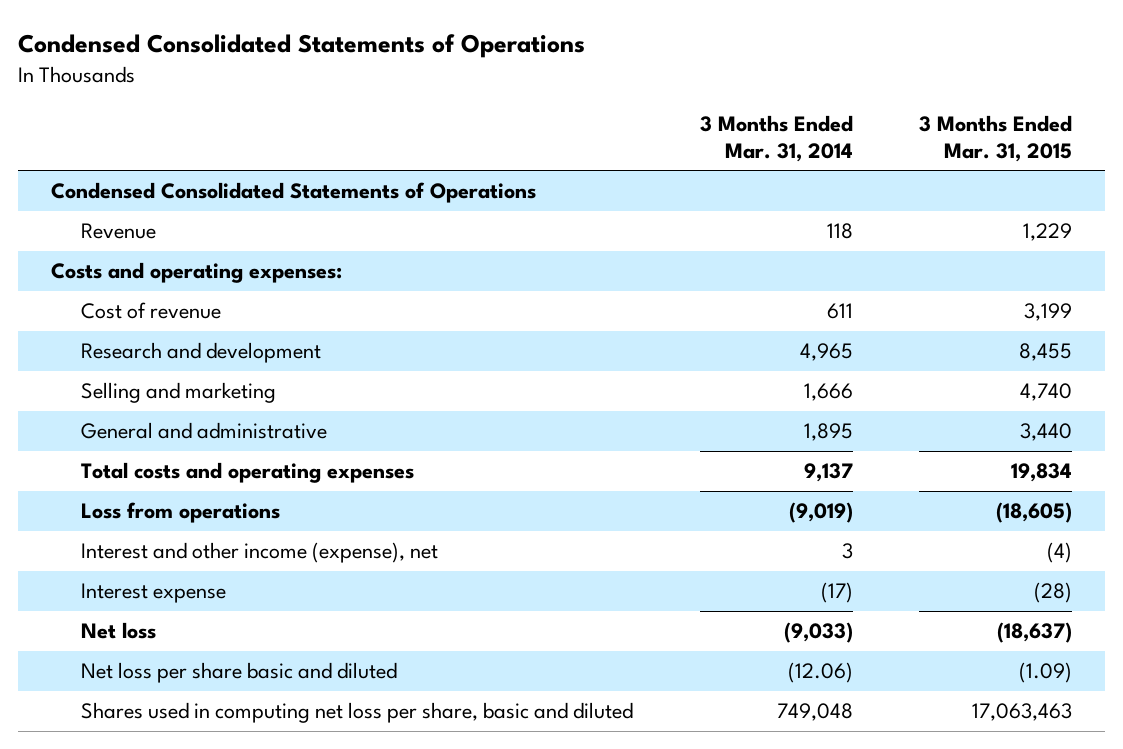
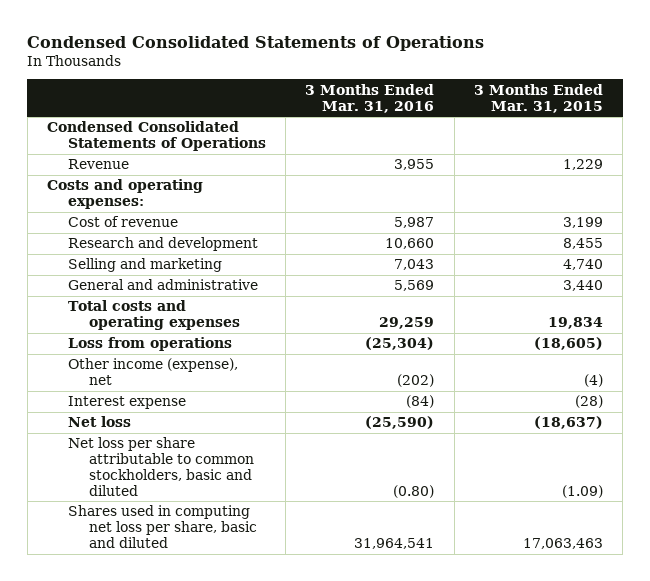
- | 3 Months Ended Mar. 31, 2014 | 3 Months Ended Mar. 31, 2015
+ | 3 Months Ended Mar. 31, 2016 | 3 Months Ended Mar. 31, 2015
- Interest and other income (expense), net | 3 | (4)
+ Other income (expense), net | (202) | (4)
- Net loss per share basic and diluted | (12.06) | (1.09)
+ Net loss per share attributable to common stockholders, basic and diluted | (0.80) | (1.09)

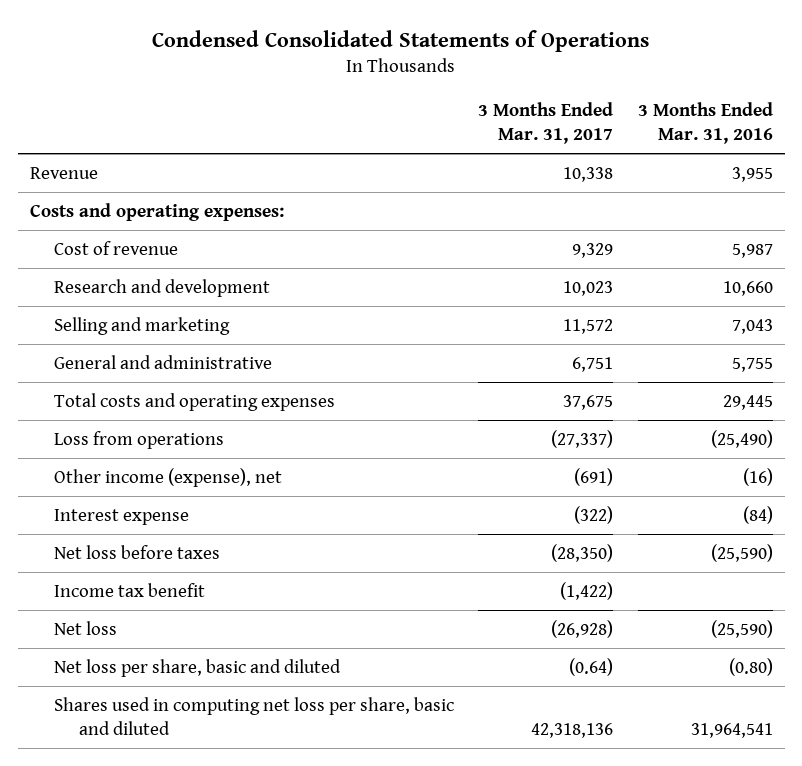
- | 3 Months Ended Mar. 31, 2016 | 3 Months Ended Mar. 31, 2015
+ | 3 Months Ended Mar. 31, 2017 | 3 Months Ended Mar. 31, 2016
- Condensed Consolidated Statements of Operations
- General and administrative | 5,569 | 3,440
- Total costs and operating expenses | 29,259 | 19,834
- Loss from operations | (25,304) | (18,605)
- Other income (expense), net | (202) | (4)
+ General and administrative | 6,751 | 5,755
+ Total costs and operating expenses | 37,675 | 29,445
+ Loss from operations | (27,337) | (25,490)
+ Other income (expense), net | (691) | (16)
+ Net loss before taxes | (28,350) | (25,590)
+ Income tax benefit | (1,422) |
- Net loss per share attributable to common stockholders, basic and diluted | (0.80) | (1.09)
+ Net loss per share, basic and diluted | (0.64) | (0.80)

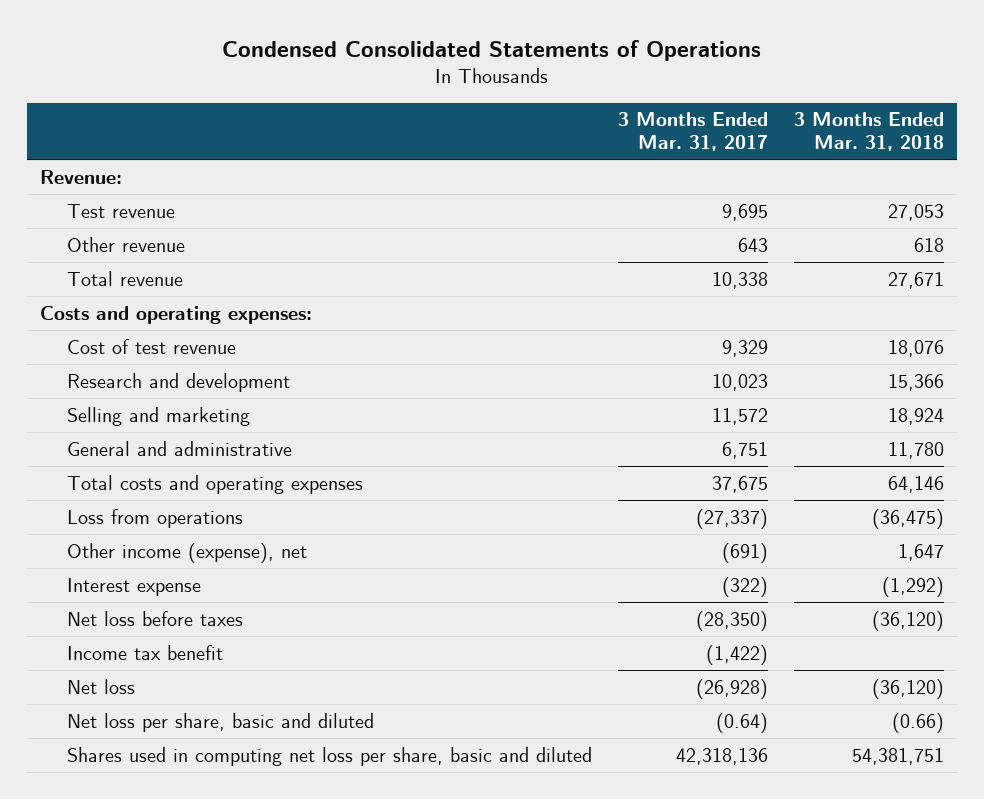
- | 3 Months Ended Mar. 31, 2017 | 3 Months Ended Mar. 31, 2016
+ | 3 Months Ended Mar. 31, 2017 | 3 Months Ended Mar. 31, 2018
- Revenue | 10,338 | 3,955
+ Revenue:
+ Test revenue | 9,695 | 27,053
+ Other revenue | 643 | 618
+ Total revenue | 10,338 | 27,671
- Cost of revenue | 9,329 | 5,987
+ Cost of test revenue | 9,329 | 18,076

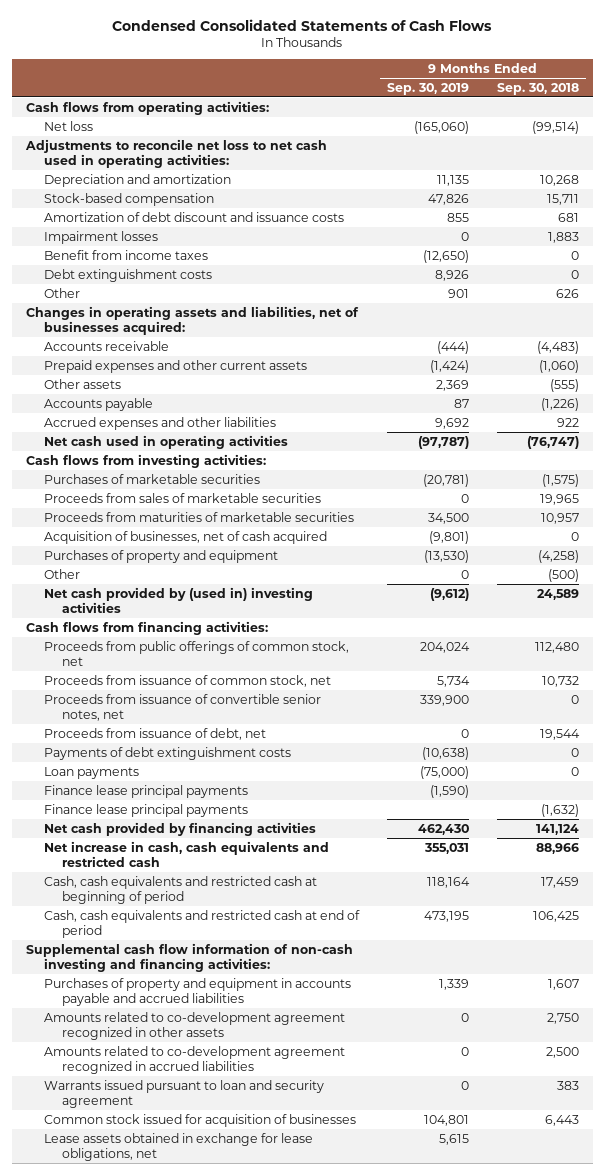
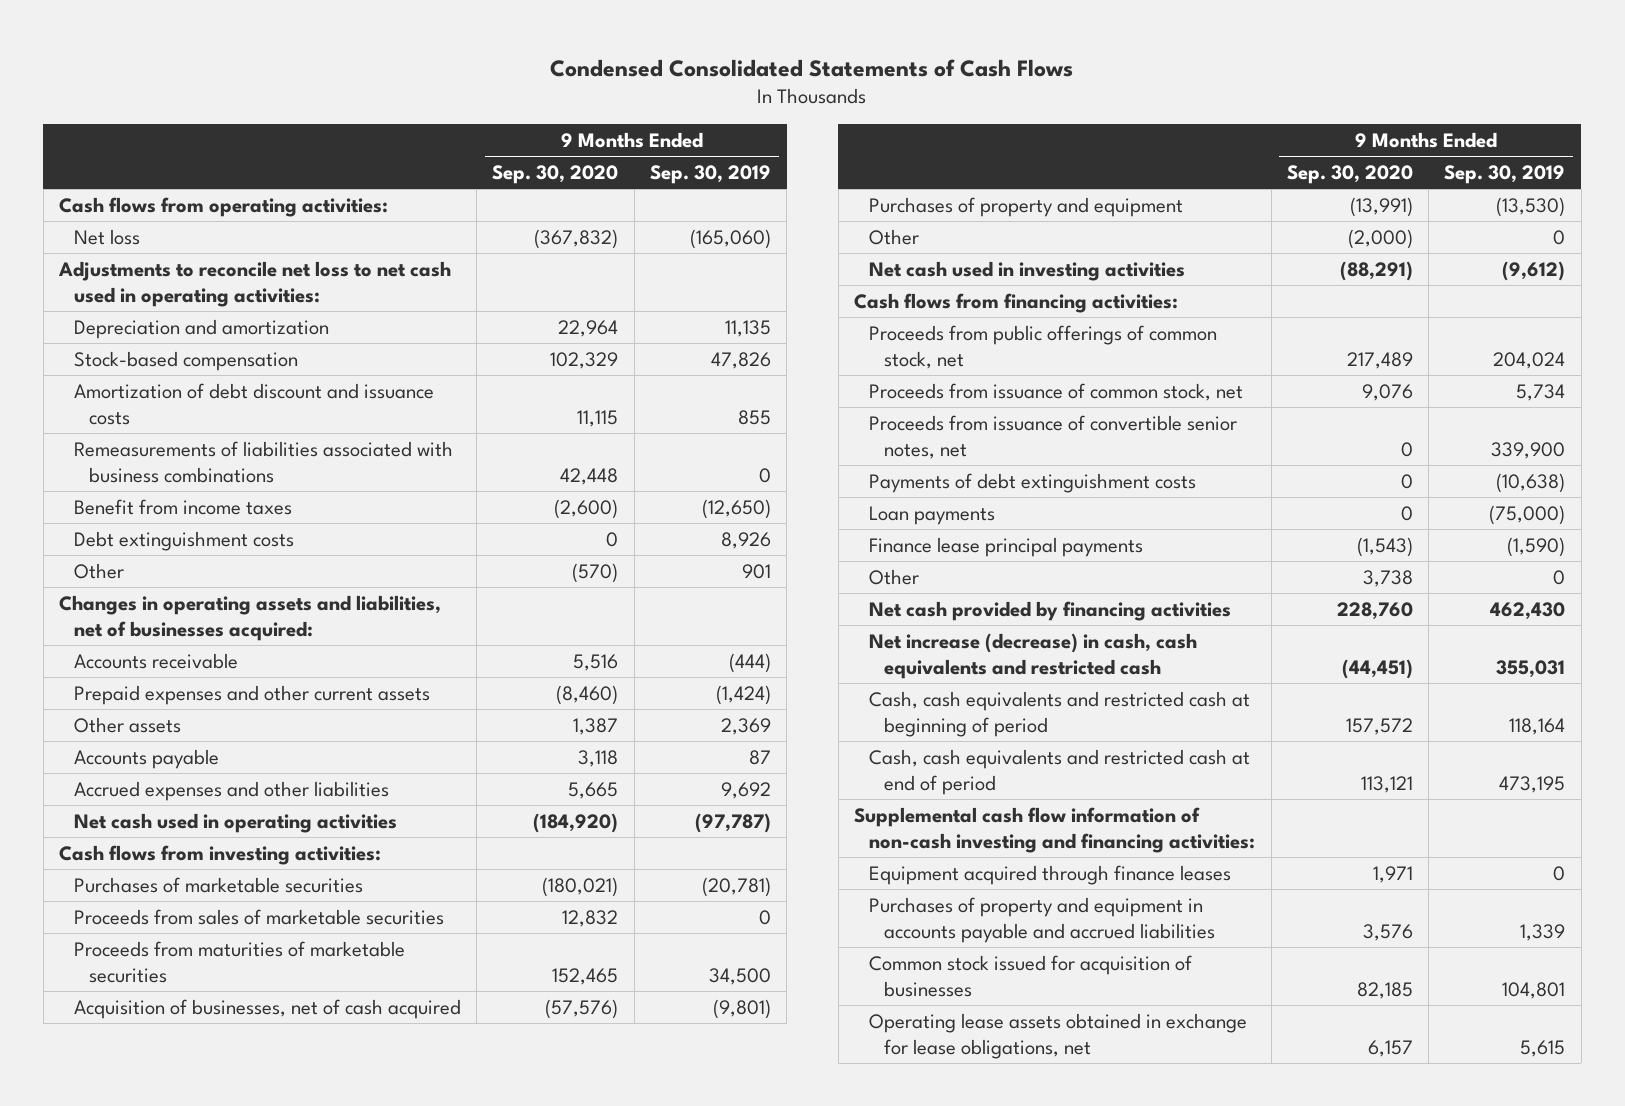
- | 9 Months Ended Sep. 30, 2019 | 9 Months Ended Sep. 30, 2018
+ | 9 Months Ended Sep. 30, 2020 | 9 Months Ended Sep. 30, 2019
- Impairment losses | 0 | 1,883
+ Remeasurements of liabilities associated with business combinations | 42,448 | 0
- Net cash provided by (used in) investing activities | (9,612) | 24,589
+ Net cash used in investing activities | (88,291) | (9,612)
- Proceeds from issuance of debt, net | 0 | 19,544
- Finance lease principal payments | | (1,632)
+ Other | 3,738 | 0
- Net increase in cash, cash equivalents and restricted cash | 355,031 | 88,966
+ Net increase (decrease) in cash, cash equivalents and restricted cash | (44,451) | 355,031
+ Equipment acquired through finance leases | 1,971 | 0
- Amounts related to co-development agreement recognized in other assets | 0 | 2,750
- Amounts related to co-development agreement recognized in accrued liabilities | 0 | 2,500
- Warrants issued pursuant to loan and security agreement | 0 | 383
- Lease assets obtained in exchange for lease obligations, net | 5,615 |
+ Operating lease assets obtained in exchange for lease obligations, net | 6,157 | 5,615

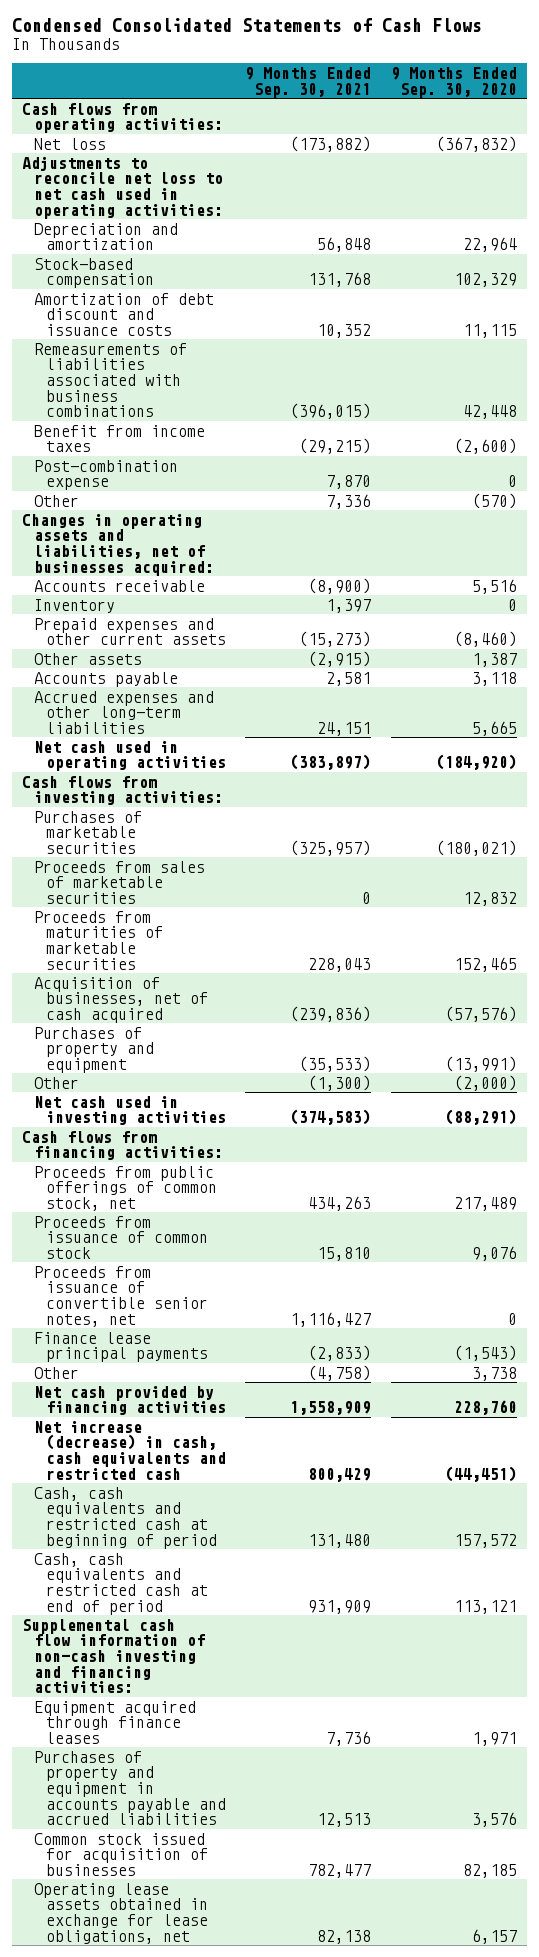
- | 9 Months Ended Sep. 30, 2020 | 9 Months Ended Sep. 30, 2019
+ | 9 Months Ended Sep. 30, 2021 | 9 Months Ended Sep. 30, 2020
- Debt extinguishment costs | 0 | 8,926
+ Post-combination expense | 7,870 | 0
+ Inventory | 1,397 | 0
- Accrued expenses and other liabilities | 5,665 | 9,692
+ Accrued expenses and other long-term liabilities | 24,151 | 5,665
- Proceeds from issuance of common stock, net | 9,076 | 5,734
+ Proceeds from issuance of common stock | 15,810 | 9,076
- Payments of debt extinguishment costs | 0 | (10,638)
- Loan payments | 0 | (75,000)

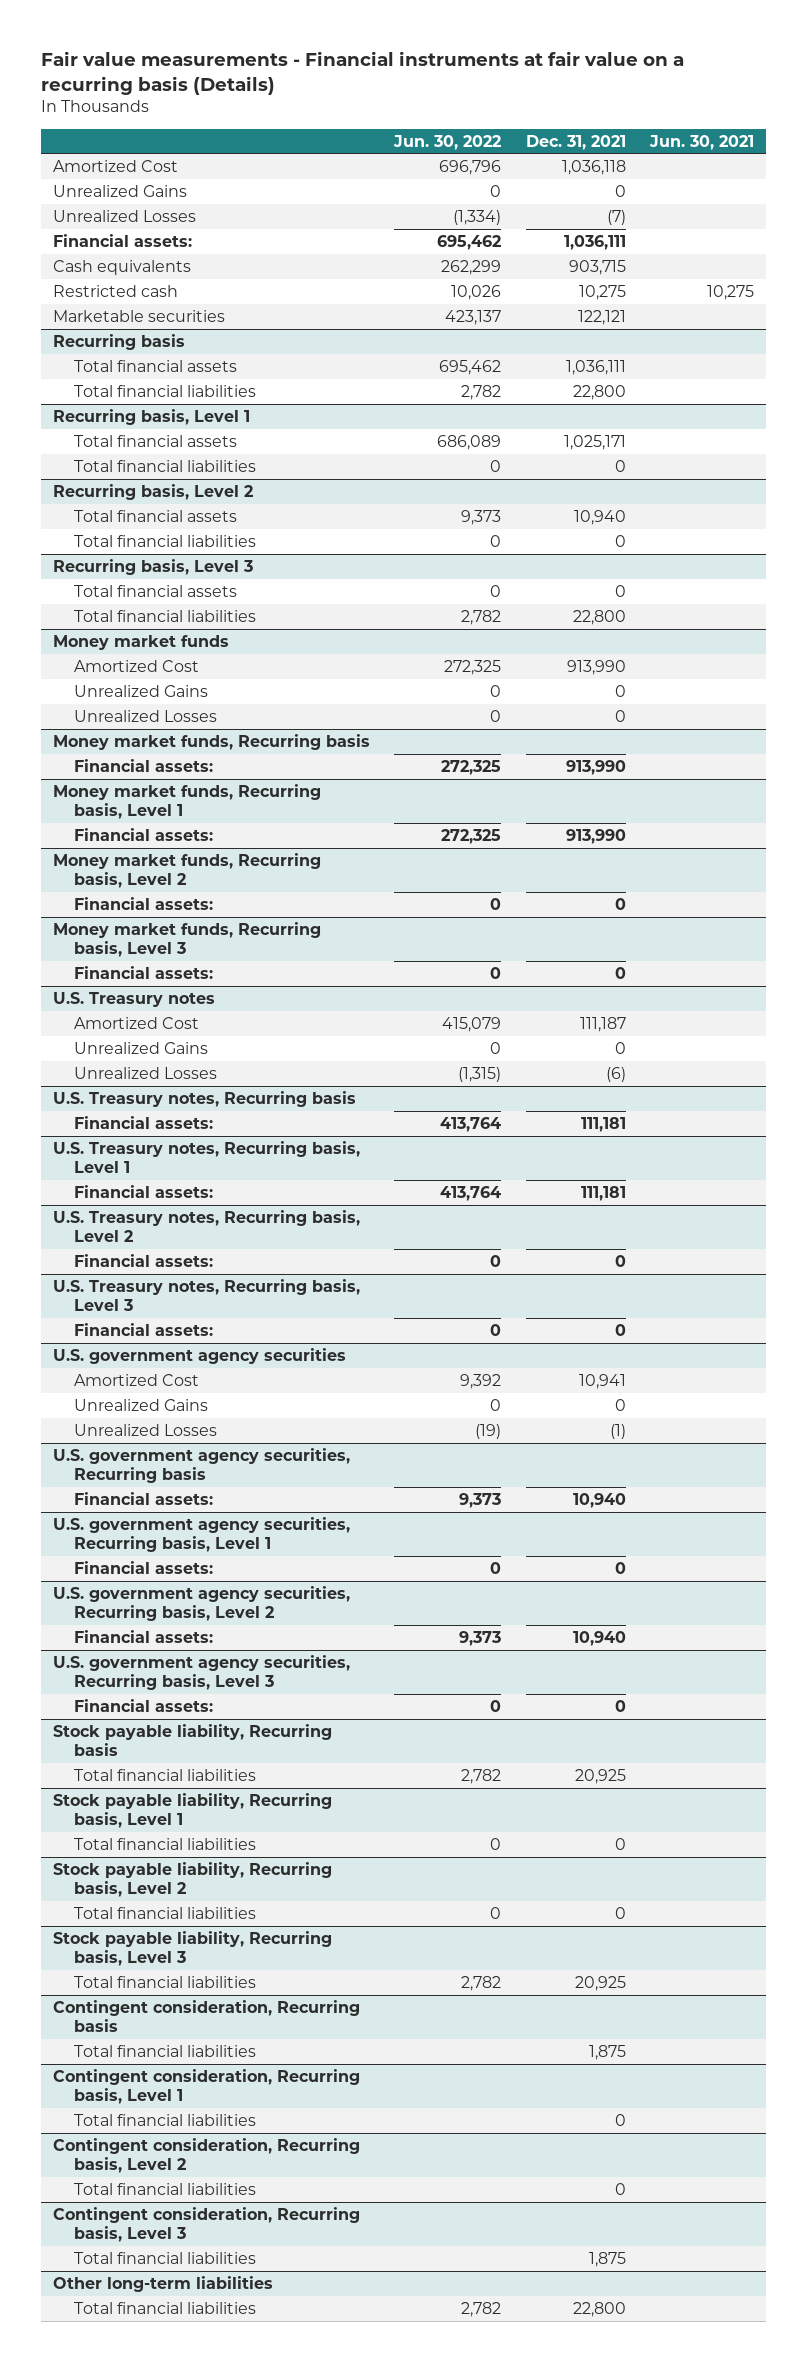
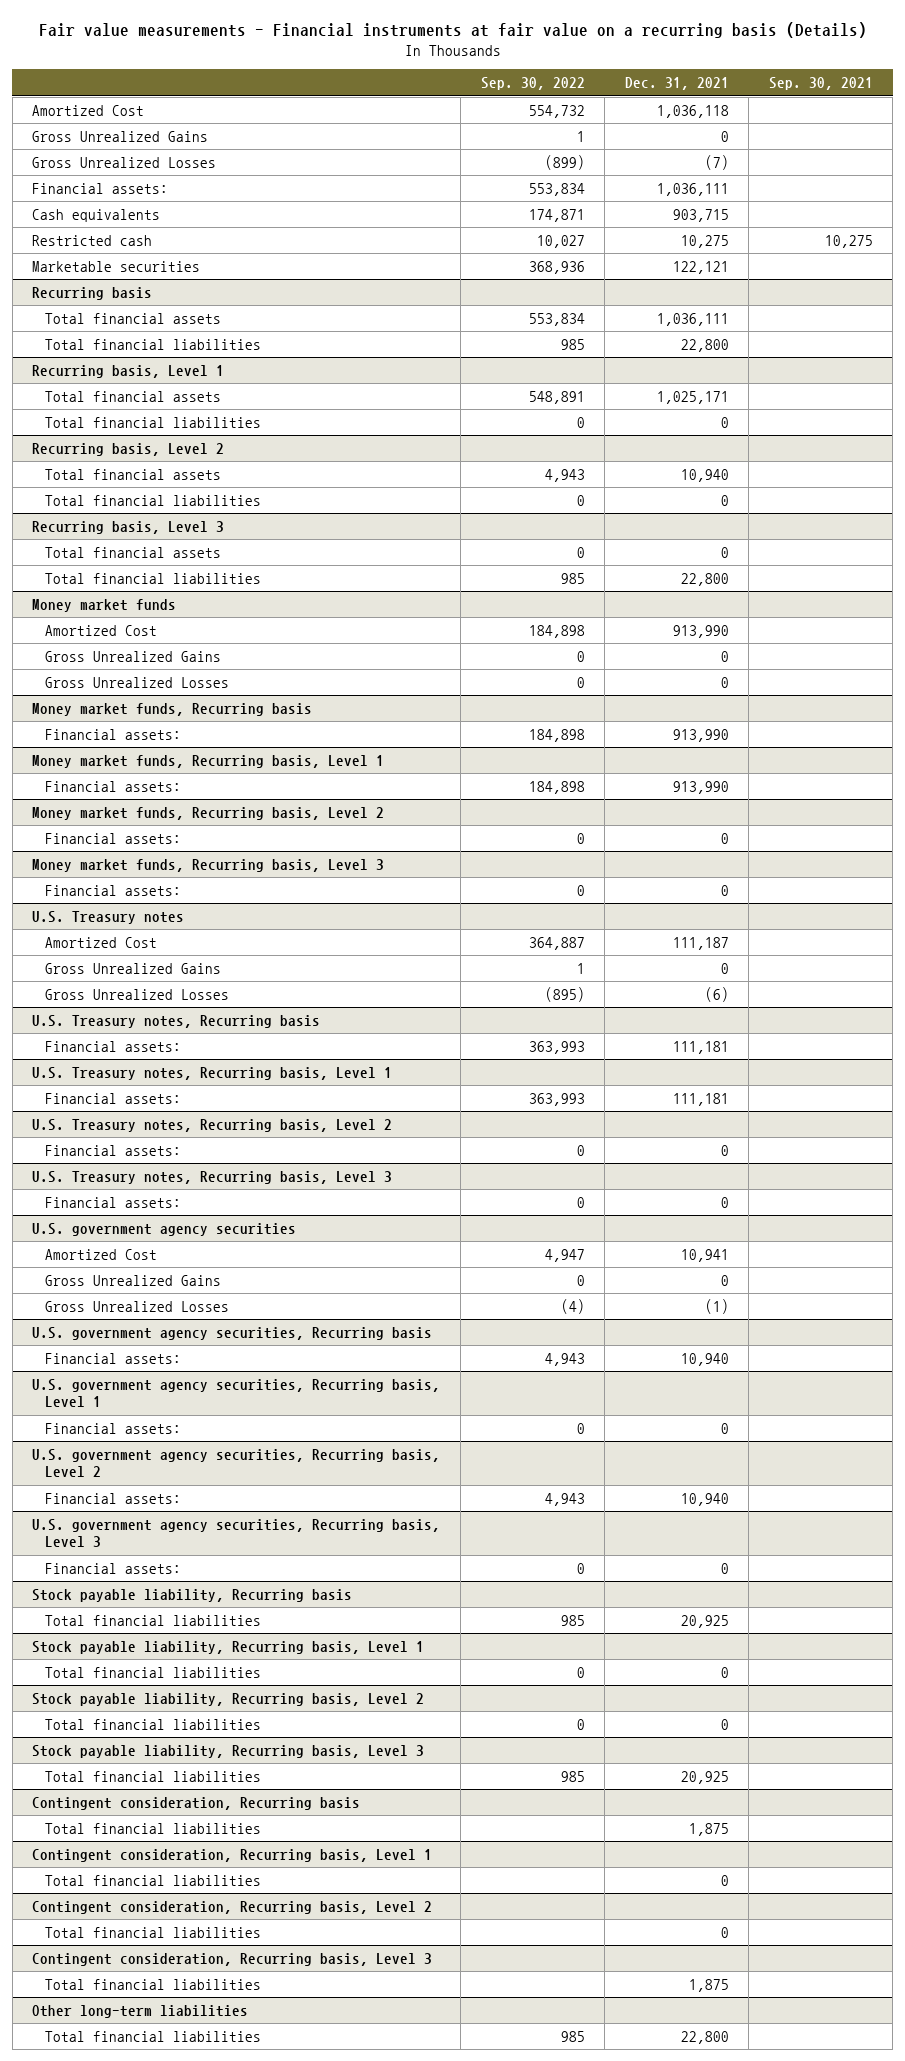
- | Jun. 30, 2022 | Dec. 31, 2021 | Jun. 30, 2021
+ | Sep. 30, 2022 | Dec. 31, 2021 | Sep. 30, 2021
- Unrealized Gains | 0 | 0 |
- Unrealized Losses | (1,334) | (7) |
+ Gross Unrealized Gains | 1 | 0 |
+ Gross Unrealized Losses | (899) | (7) |
@ Money market funds
- Unrealized Gains | 0 | 0 |
- Unrealized Losses | 0 | 0 |
+ Gross Unrealized Gains | 0 | 0 |
+ Gross Unrealized Losses | 0 | 0 |
@ U.S. Treasury notes
- Unrealized Gains | 0 | 0 |
- Unrealized Losses | (1,315) | (6) |
+ Gross Unrealized Gains | 1 | 0 |
+ Gross Unrealized Losses | (895) | (6) |
@ U.S. government agency securities
- Unrealized Gains | 0 | 0 |
- Unrealized Losses | (19) | (1) |
+ Gross Unrealized Gains | 0 | 0 |
+ Gross Unrealized Losses | (4) | (1) |

